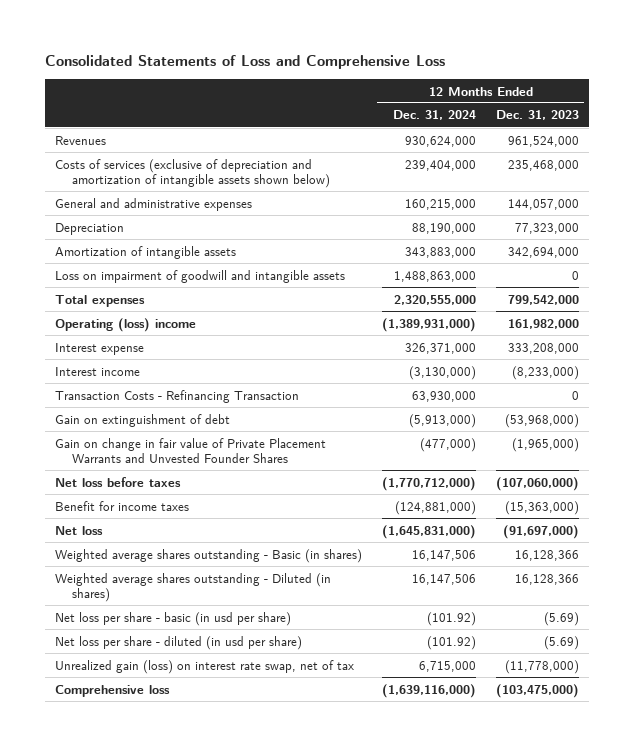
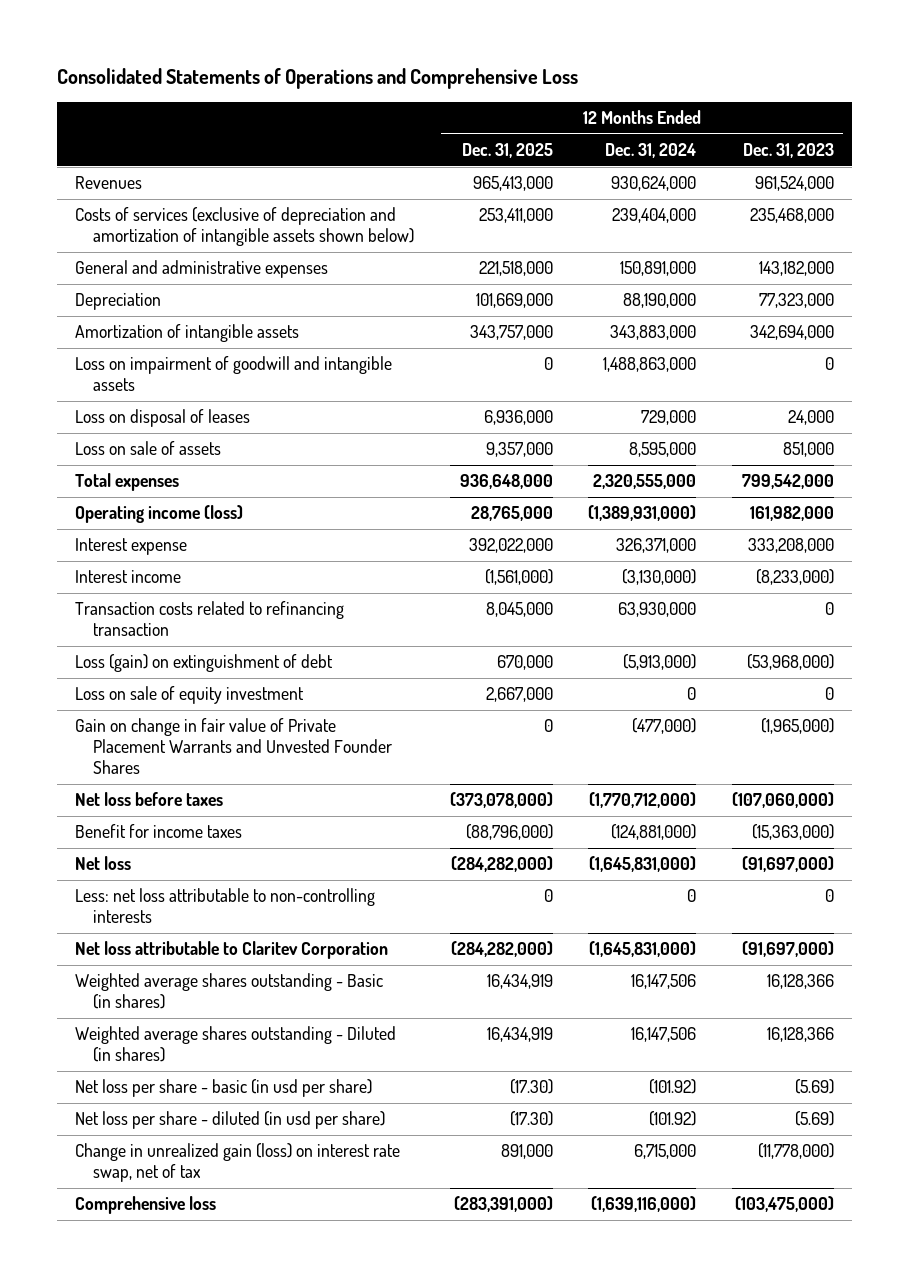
- Consolidated Statements of Loss and Comprehensive Loss
+ Consolidated Statements of Operations and Comprehensive Loss
- | 12 Months Ended Dec. 31, 2024 | 12 Months Ended Dec. 31, 2023
+ | 12 Months Ended Dec. 31, 2025 | 12 Months Ended Dec. 31, 2024 | 12 Months Ended Dec. 31, 2023
- General and administrative expenses | 160,215,000 | 144,057,000
+ General and administrative expenses | 221,518,000 | 150,891,000 | 143,182,000
+ Loss on disposal of leases | 6,936,000 | 729,000 | 24,000
+ Loss on sale of assets | 9,357,000 | 8,595,000 | 851,000
- Operating (loss) income | (1,389,931,000) | 161,982,000
+ Operating income (loss) | 28,765,000 | (1,389,931,000) | 161,982,000
- Transaction Costs - Refinancing Transaction | 63,930,000 | 0
- Gain on extinguishment of debt | (5,913,000) | (53,968,000)
+ Transaction costs related to refinancing transaction | 8,045,000 | 63,930,000 | 0
+ Loss (gain) on extinguishment of debt | 670,000 | (5,913,000) | (53,968,000)
+ Loss on sale of equity investment | 2,667,000 | 0 | 0
+ Less: net loss attributable to non-controlling interests | 0 | 0 | 0
+ Net loss attributable to Claritev Corporation | (284,282,000) | (1,645,831,000) | (91,697,000)
- Unrealized gain (loss) on interest rate swap, net of tax | 6,715,000 | (11,778,000)
+ Change in unrealized gain (loss) on interest rate swap, net of tax | 891,000 | 6,715,000 | (11,778,000)

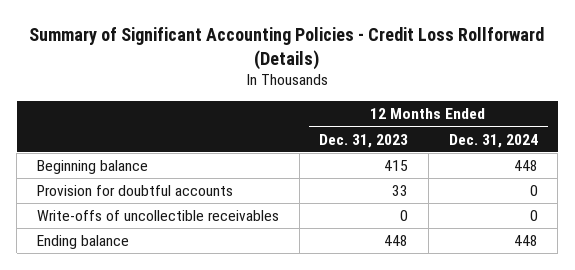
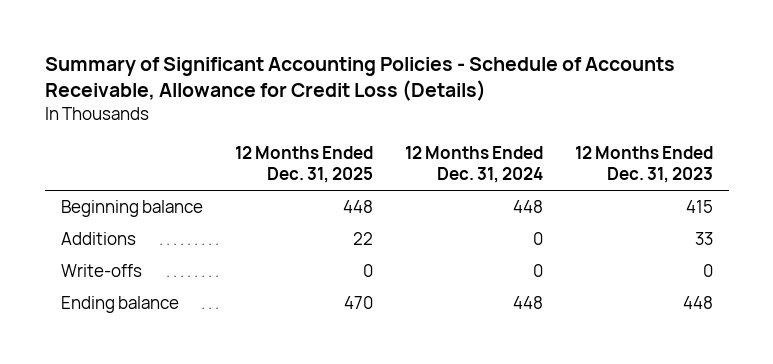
- Summary of Significant Accounting Policies - Credit Loss Rollforward (Details)
+ Summary of Significant Accounting Policies - Schedule of Accounts Receivable, Allowance for Credit Loss (Details)
- | 12 Months Ended Dec. 31, 2023 | 12 Months Ended Dec. 31, 2024
+ | 12 Months Ended Dec. 31, 2025 | 12 Months Ended Dec. 31, 2024 | 12 Months Ended Dec. 31, 2023
- Provision for doubtful accounts | 33 | 0
- Write-offs of uncollectible receivables | 0 | 0
+ Additions | 22 | 0 | 33
+ Write-offs | 0 | 0 | 0

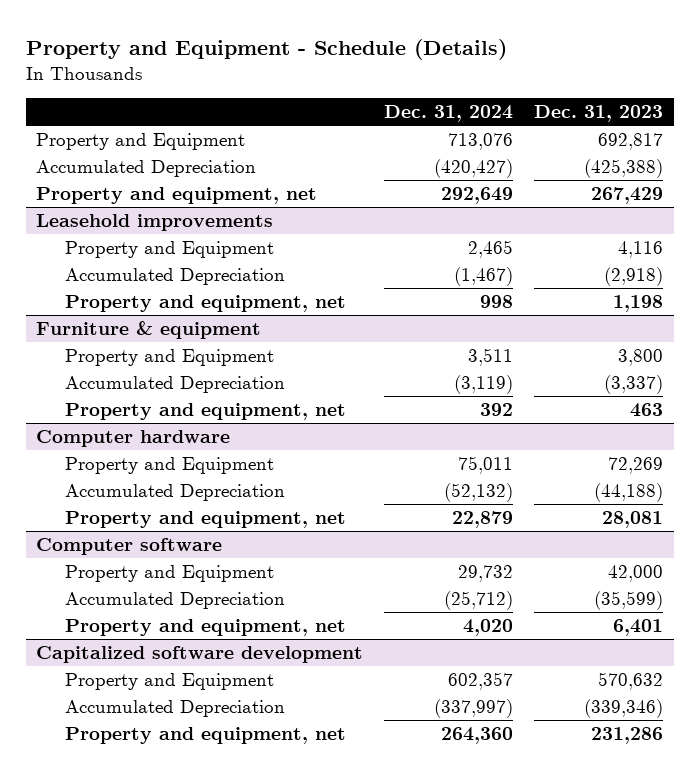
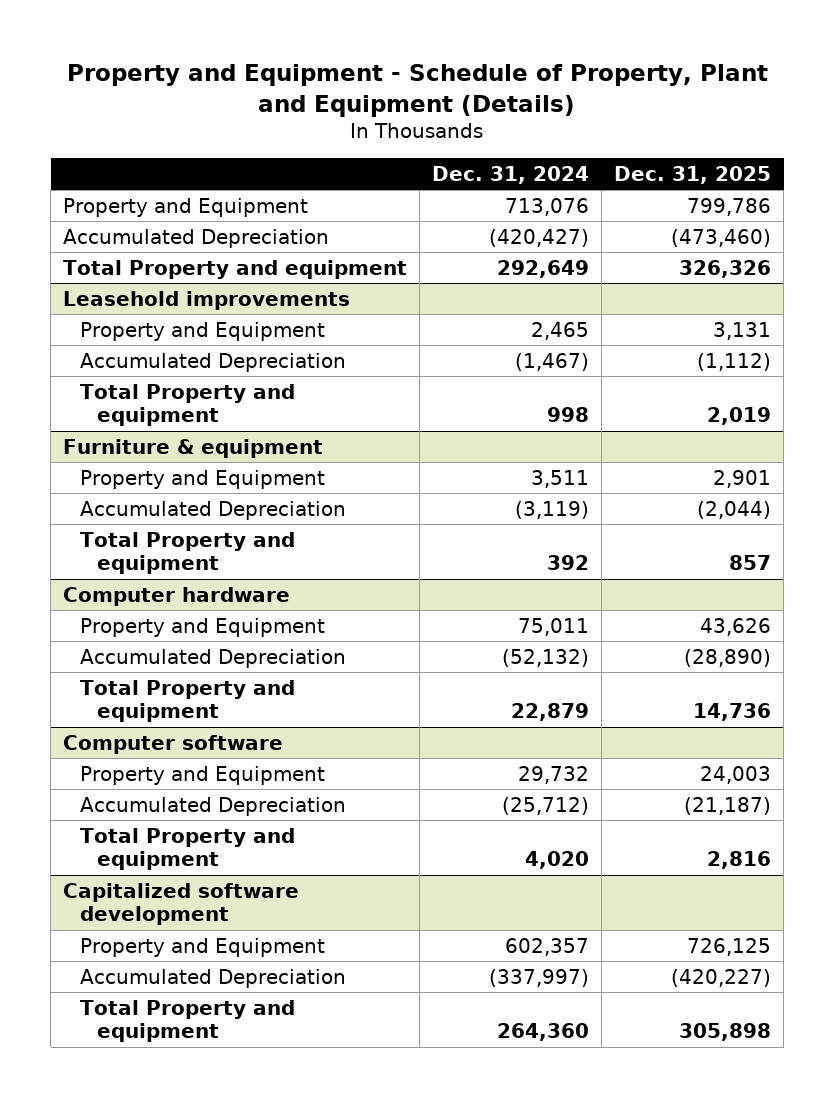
- Property and Equipment - Schedule (Details)
+ Property and Equipment - Schedule of Property, Plant and Equipment (Details)
- | Dec. 31, 2024 | Dec. 31, 2023
+ | Dec. 31, 2024 | Dec. 31, 2025
- Property and equipment, net | 292,649 | 267,429
+ Total Property and equipment | 292,649 | 326,326
@ Leasehold improvements
- Property and equipment, net | 998 | 1,198
+ Total Property and equipment | 998 | 2,019
@ Furniture & equipment
- Property and equipment, net | 392 | 463
+ Total Property and equipment | 392 | 857
@ Computer hardware
- Property and equipment, net | 22,879 | 28,081
+ Total Property and equipment | 22,879 | 14,736
@ Computer software
- Property and equipment, net | 4,020 | 6,401
+ Total Property and equipment | 4,020 | 2,816
@ Capitalized software development
- Property and equipment, net | 264,360 | 231,286
+ Total Property and equipment | 264,360 | 305,898

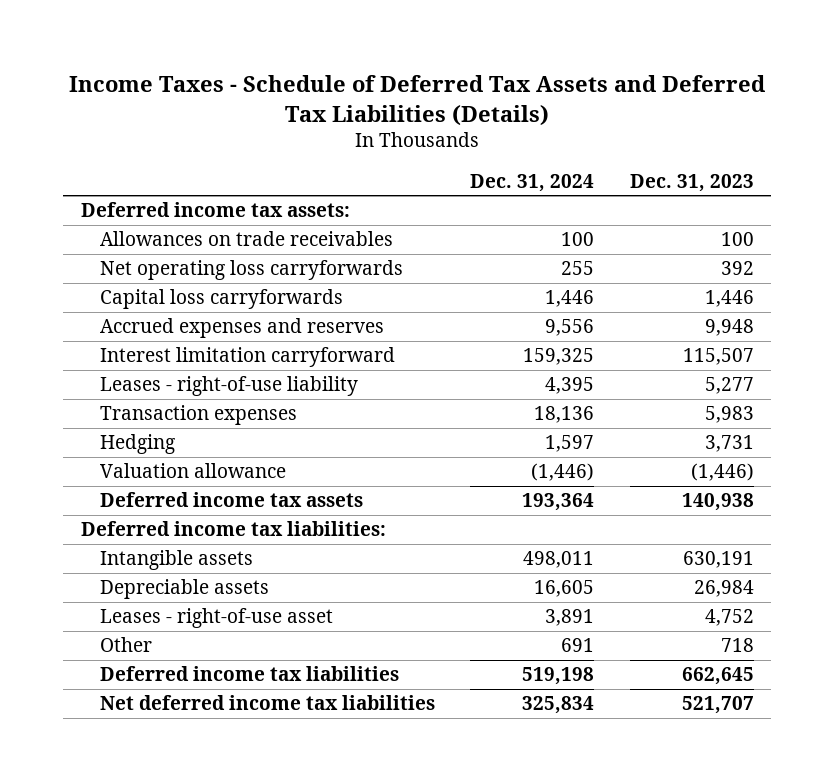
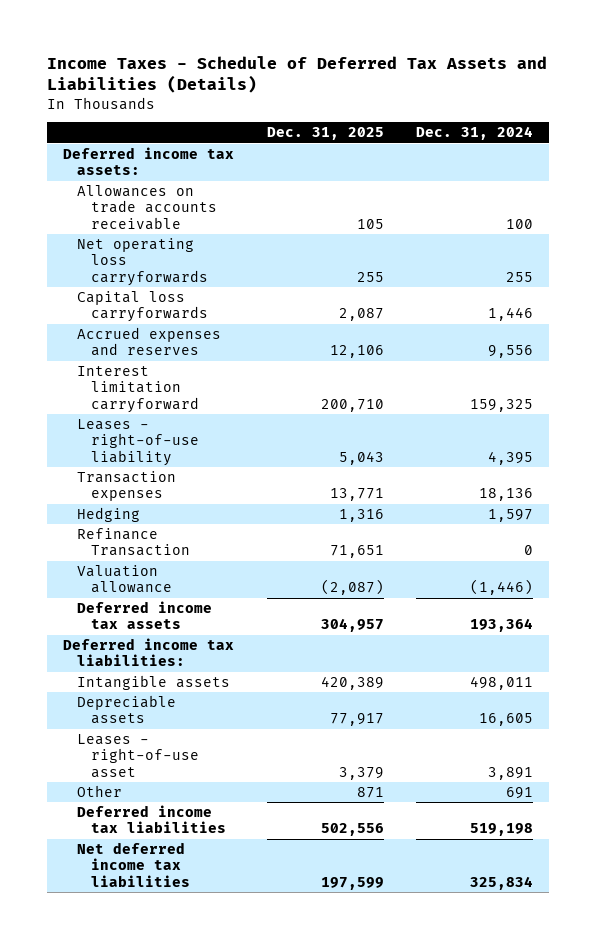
- Income Taxes - Schedule of Deferred Tax Assets and Deferred Tax Liabilities (Details)
+ Income Taxes - Schedule of Deferred Tax Assets and Liabilities (Details)
- | Dec. 31, 2024 | Dec. 31, 2023
+ | Dec. 31, 2025 | Dec. 31, 2024
- Allowances on trade receivables | 100 | 100
+ Allowances on trade accounts receivable | 105 | 100
+ Refinance Transaction | 71,651 | 0

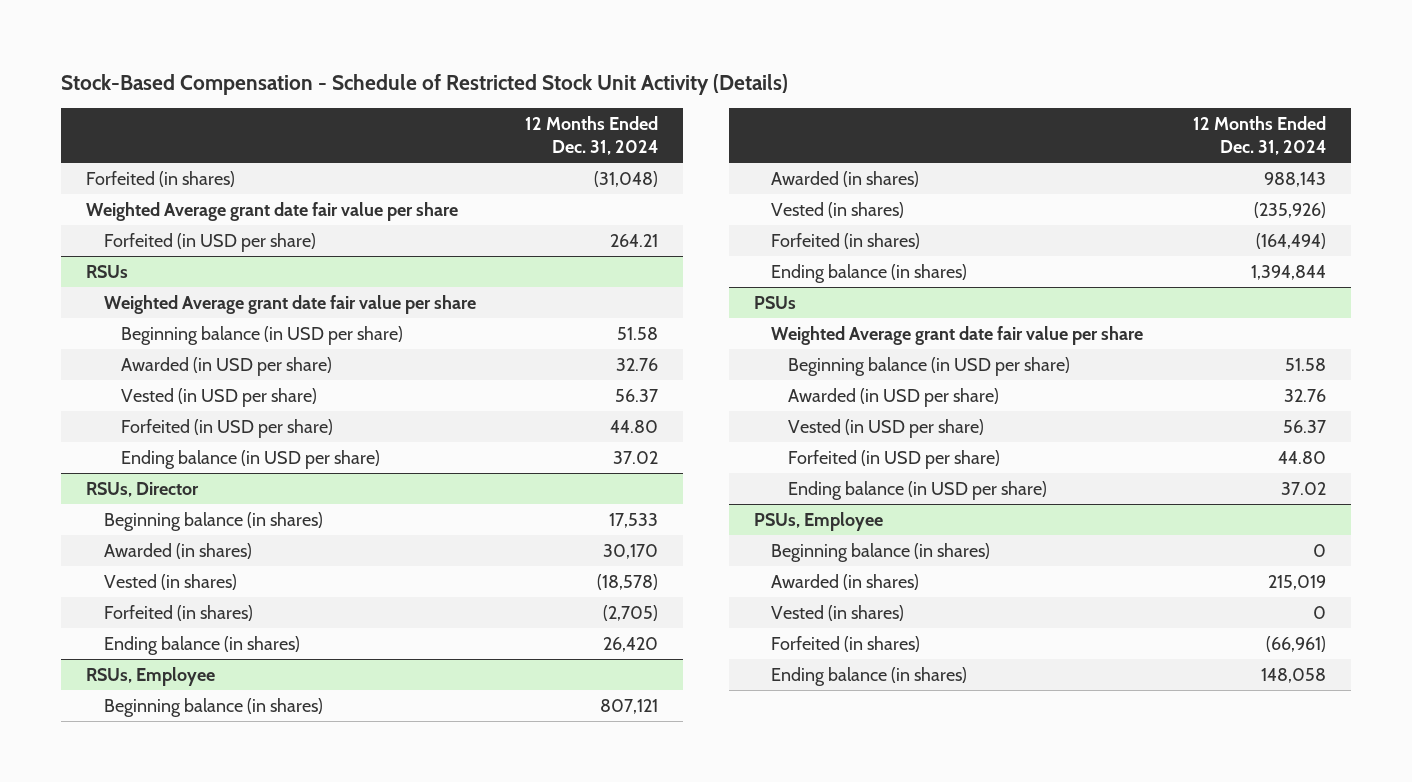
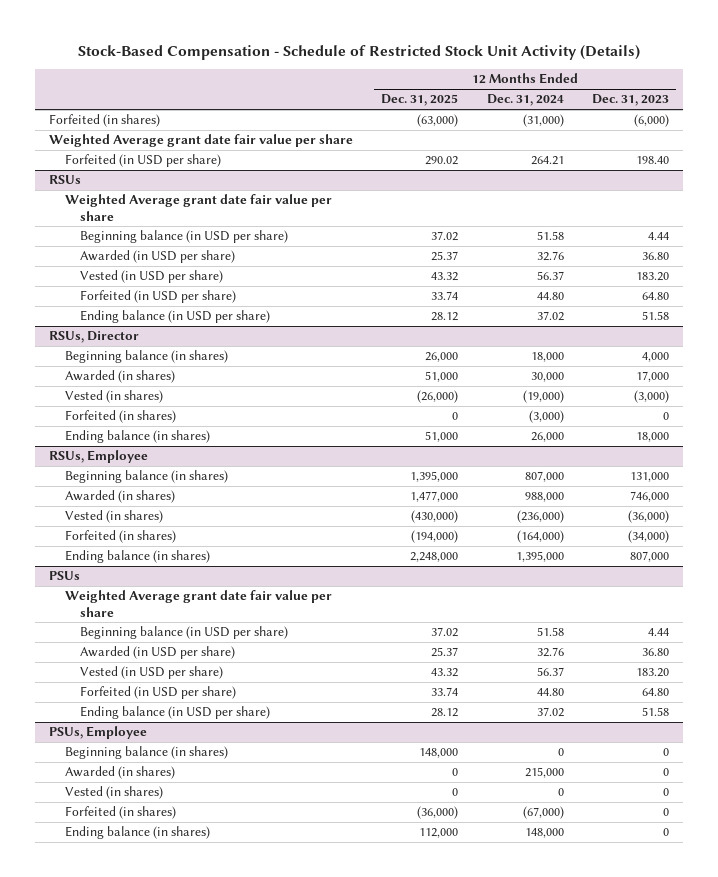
- | 12 Months Ended Dec. 31, 2024
+ | 12 Months Ended Dec. 31, 2025 | 12 Months Ended Dec. 31, 2024 | 12 Months Ended Dec. 31, 2023
- Forfeited (in shares) | (31,048)
+ Forfeited (in shares) | (63,000) | (31,000) | (6,000)
@ RSUs, Director
- Beginning balance (in shares) | 17,533
- Awarded (in shares) | 30,170
- Vested (in shares) | (18,578)
- Forfeited (in shares) | (2,705)
- Ending balance (in shares) | 26,420
+ Beginning balance (in shares) | 26,000 | 18,000 | 4,000
+ Awarded (in shares) | 51,000 | 30,000 | 17,000
+ Vested (in shares) | (26,000) | (19,000) | (3,000)
+ Forfeited (in shares) | 0 | (3,000) | 0
+ Ending balance (in shares) | 51,000 | 26,000 | 18,000
@ RSUs, Employee
- Beginning balance (in shares) | 807,121
- Awarded (in shares) | 988,143
- Vested (in shares) | (235,926)
- Forfeited (in shares) | (164,494)
- Ending balance (in shares) | 1,394,844
+ Beginning balance (in shares) | 1,395,000 | 807,000 | 131,000
+ Awarded (in shares) | 1,477,000 | 988,000 | 746,000
+ Vested (in shares) | (430,000) | (236,000) | (36,000)
+ Forfeited (in shares) | (194,000) | (164,000) | (34,000)
+ Ending balance (in shares) | 2,248,000 | 1,395,000 | 807,000
@ PSUs, Employee
- Awarded (in shares) | 215,019
+ Awarded (in shares) | 0 | 215,000 | 0
- Forfeited (in shares) | (66,961)
- Ending balance (in shares) | 148,058
+ Forfeited (in shares) | (36,000) | (67,000) | 0
+ Ending balance (in shares) | 112,000 | 148,000 | 0

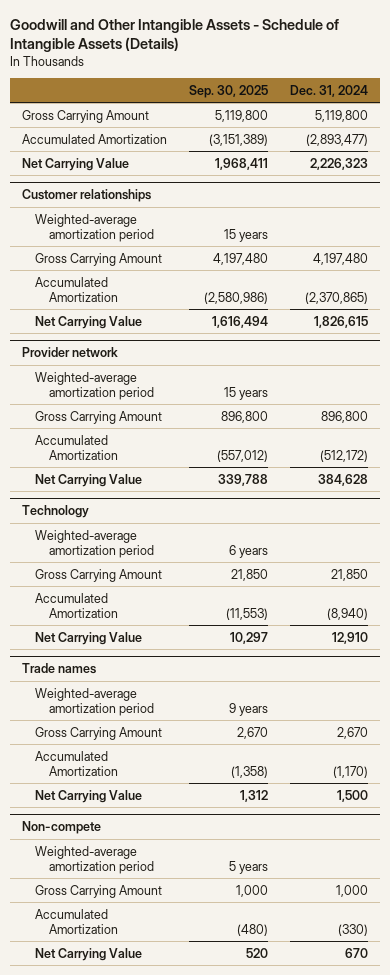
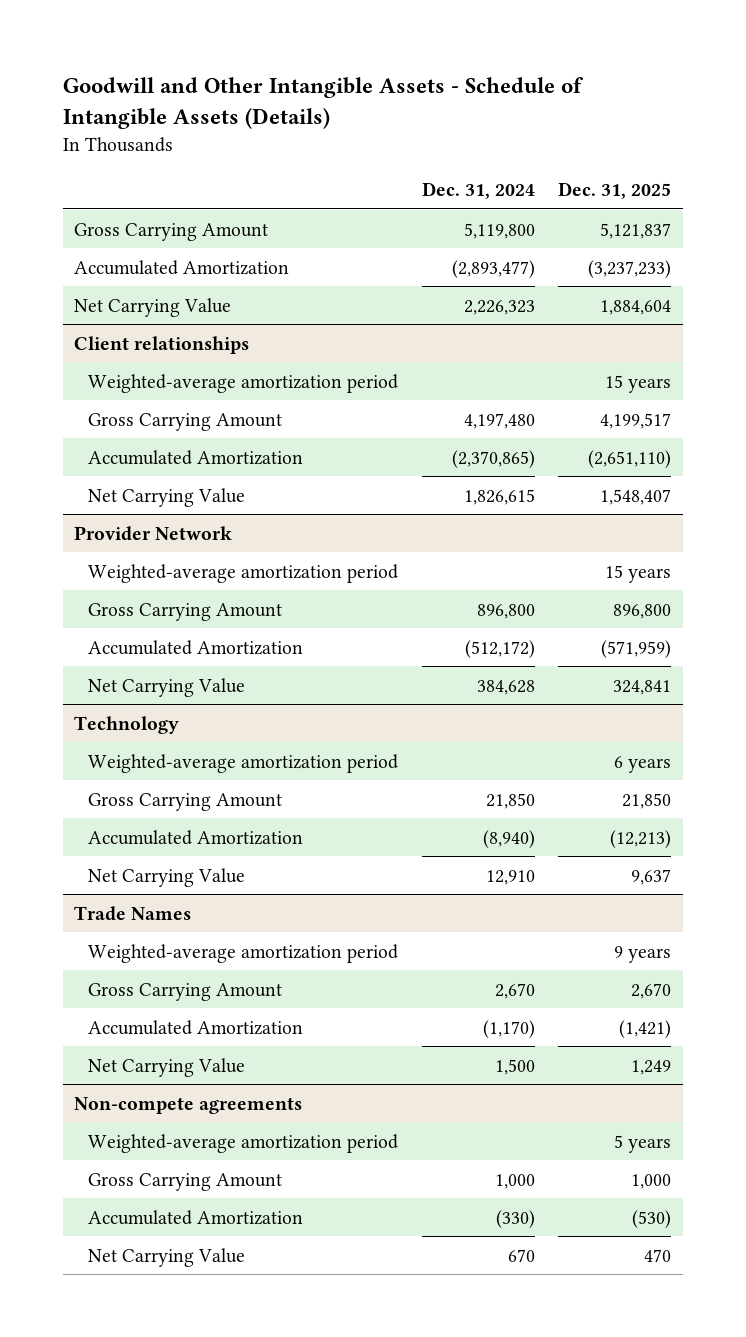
- | Sep. 30, 2025 | Dec. 31, 2024
+ | Dec. 31, 2024 | Dec. 31, 2025
- Customer relationships
+ Client relationships
- Provider network
+ Provider Network
- Trade names
+ Trade Names
- Non-compete
+ Non-compete agreements

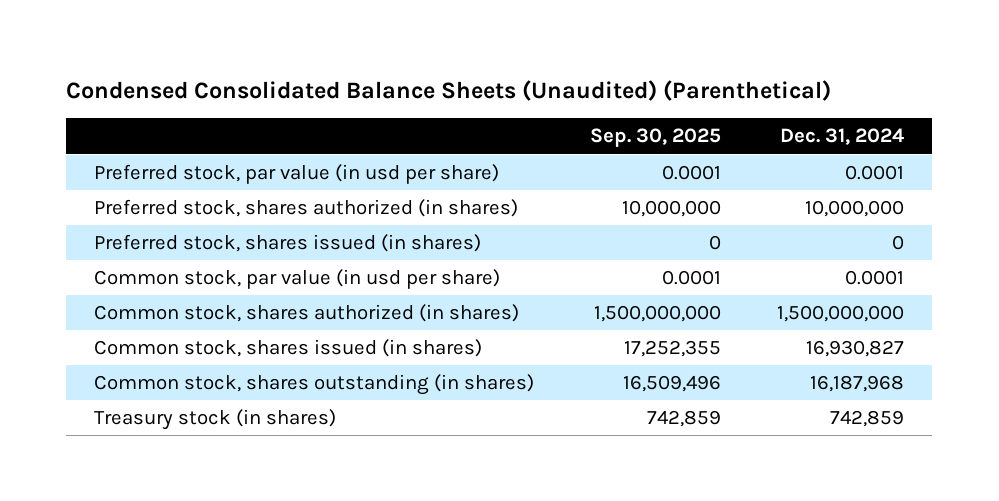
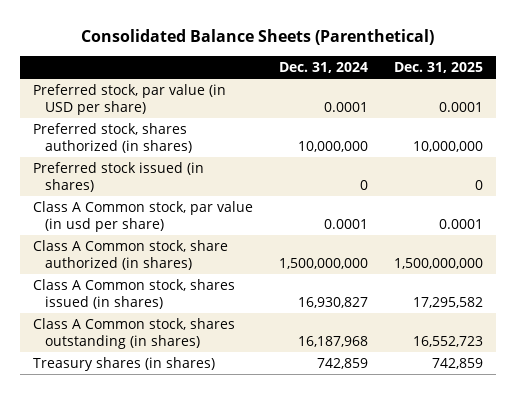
- Condensed Consolidated Balance Sheets (Unaudited) (Parenthetical)
+ Consolidated Balance Sheets (Parenthetical)
- | Sep. 30, 2025 | Dec. 31, 2024
+ | Dec. 31, 2024 | Dec. 31, 2025
- Preferred stock, par value (in usd per share) | 0.0001 | 0.0001
+ Preferred stock, par value (in USD per share) | 0.0001 | 0.0001
- Preferred stock, shares issued (in shares) | 0 | 0
- Common stock, par value (in usd per share) | 0.0001 | 0.0001
- Common stock, shares authorized (in shares) | 1,500,000,000 | 1,500,000,000
- Common stock, shares issued (in shares) | 17,252,355 | 16,930,827
- Common stock, shares outstanding (in shares) | 16,509,496 | 16,187,968
- Treasury stock (in shares) | 742,859 | 742,859
+ Preferred stock issued (in shares) | 0 | 0
+ Class A Common stock, par value (in usd per share) | 0.0001 | 0.0001
+ Class A Common stock, share authorized (in shares) | 1,500,000,000 | 1,500,000,000
+ Class A Common stock, shares issued (in shares) | 16,930,827 | 17,295,582
+ Class A Common stock, shares outstanding (in shares) | 16,187,968 | 16,552,723
+ Treasury shares (in shares) | 742,859 | 742,859

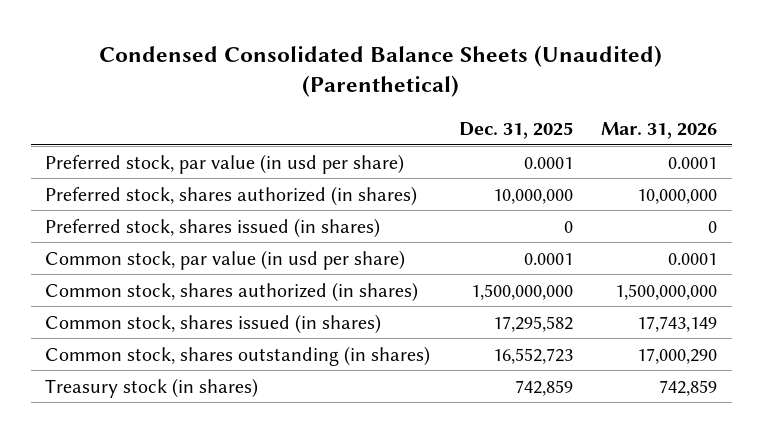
- Consolidated Balance Sheets (Parenthetical)
+ Condensed Consolidated Balance Sheets (Unaudited) (Parenthetical)
- | Dec. 31, 2024 | Dec. 31, 2025
+ | Dec. 31, 2025 | Mar. 31, 2026
- Preferred stock, par value (in USD per share) | 0.0001 | 0.0001
+ Preferred stock, par value (in usd per share) | 0.0001 | 0.0001
- Preferred stock issued (in shares) | 0 | 0
- Class A Common stock, par value (in usd per share) | 0.0001 | 0.0001
- Class A Common stock, share authorized (in shares) | 1,500,000,000 | 1,500,000,000
- Class A Common stock, shares issued (in shares) | 16,930,827 | 17,295,582
- Class A Common stock, shares outstanding (in shares) | 16,187,968 | 16,552,723
- Treasury shares (in shares) | 742,859 | 742,859
+ Preferred stock, shares issued (in shares) | 0 | 0
+ Common stock, par value (in usd per share) | 0.0001 | 0.0001
+ Common stock, shares authorized (in shares) | 1,500,000,000 | 1,500,000,000
+ Common stock, shares issued (in shares) | 17,295,582 | 17,743,149
+ Common stock, shares outstanding (in shares) | 16,552,723 | 17,000,290
+ Treasury stock (in shares) | 742,859 | 742,859

